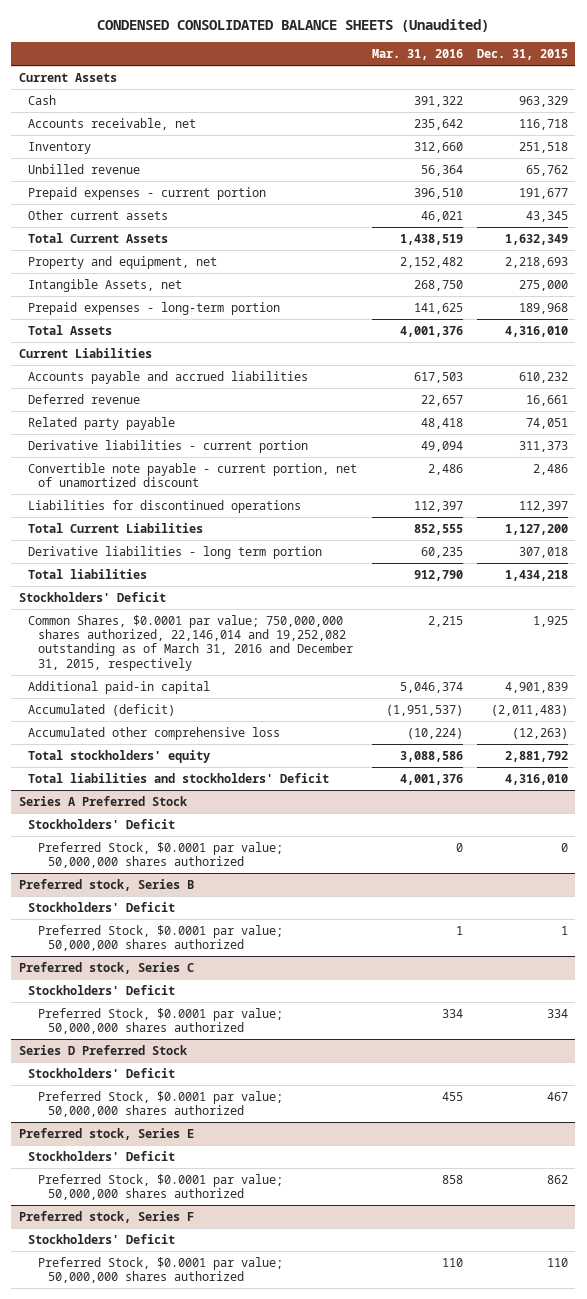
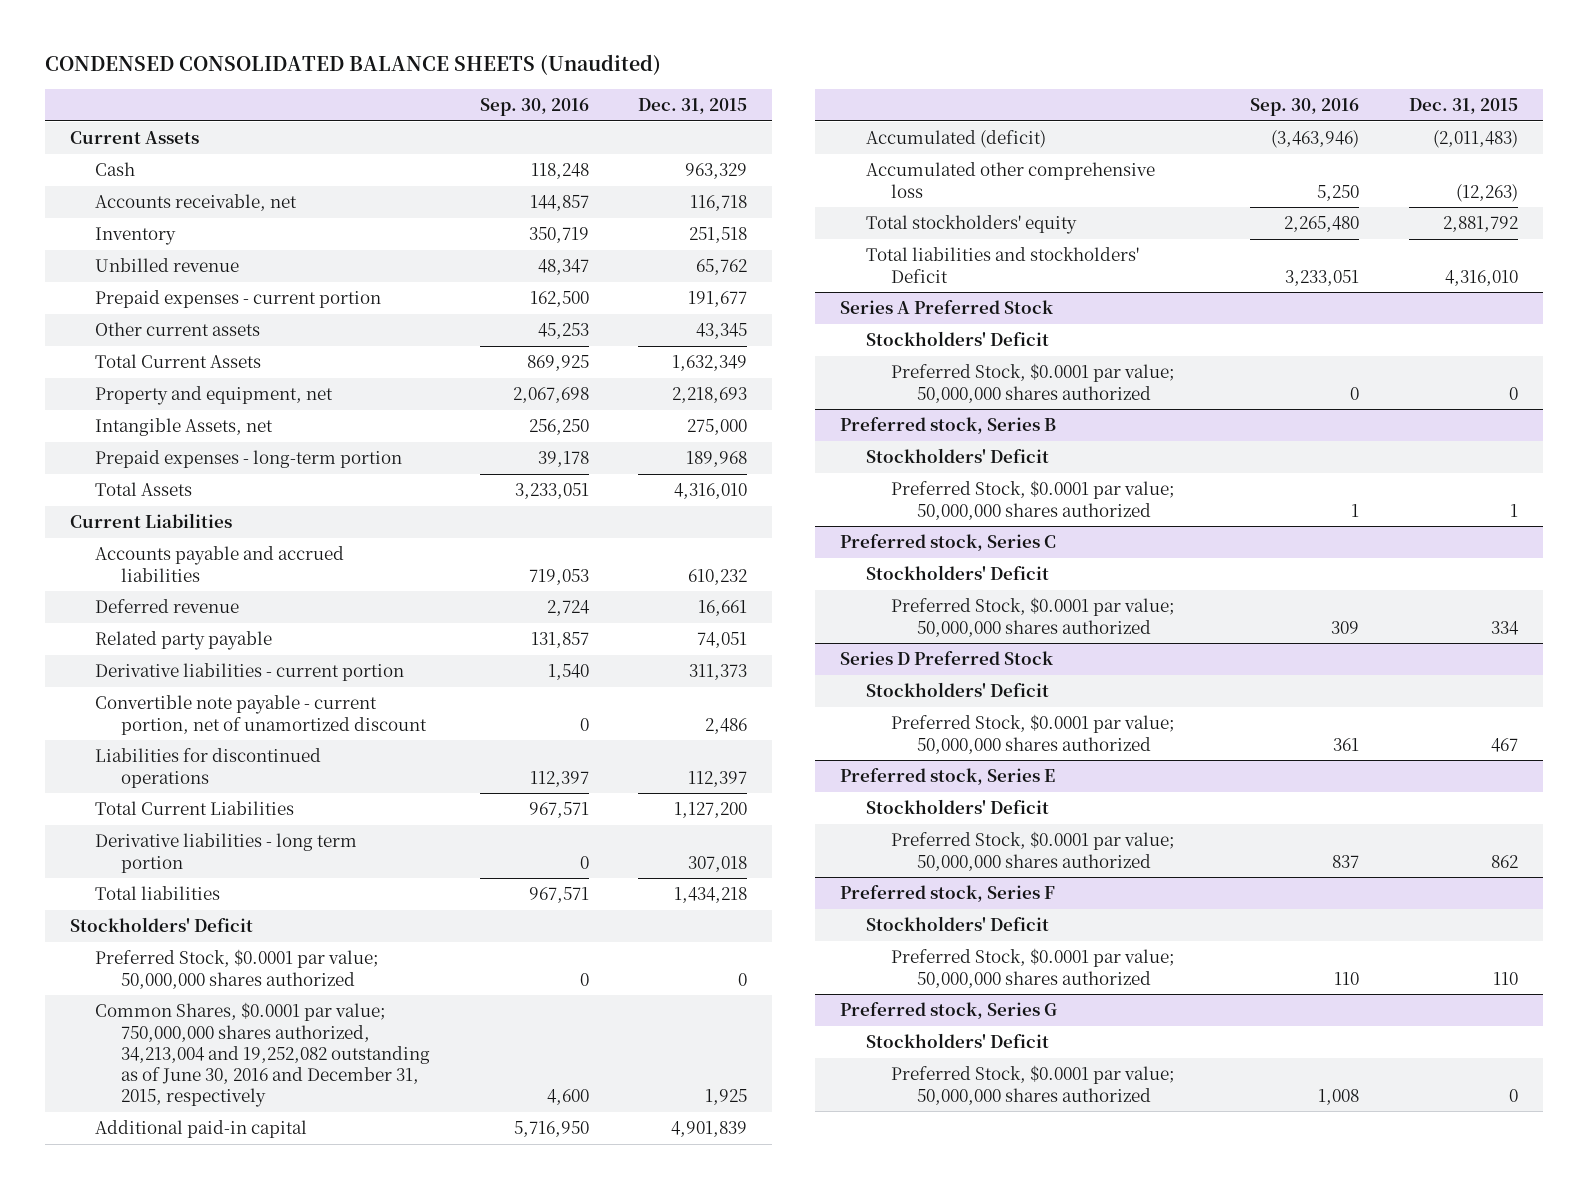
- | Mar. 31, 2016 | Dec. 31, 2015
+ | Sep. 30, 2016 | Dec. 31, 2015
- Common Shares, $0.0001 par value; 750,000,000 shares authorized, 22,146,014 and 19,252,082 outstanding as of March 31, 2016 and December 31, 2015, respectively | 2,215 | 1,925
+ Preferred Stock, $0.0001 par value; 50,000,000 shares authorized | 0 | 0
+ Common Shares, $0.0001 par value; 750,000,000 shares authorized, 34,213,004 and 19,252,082 outstanding as of June 30, 2016 and December 31, 2015, respectively | 4,600 | 1,925
+ Preferred stock, Series G
+ Stockholders' Deficit
+ Preferred Stock, $0.0001 par value; 50,000,000 shares authorized | 1,008 | 0

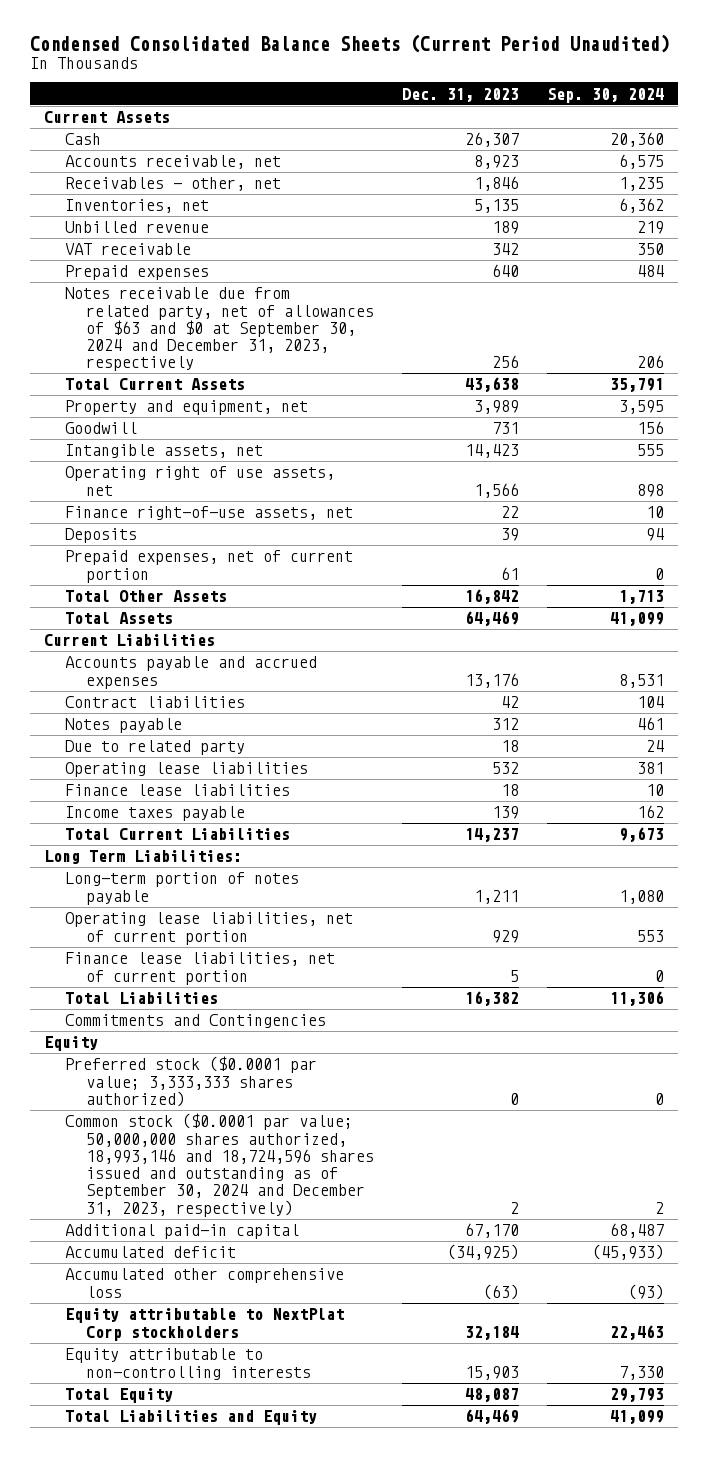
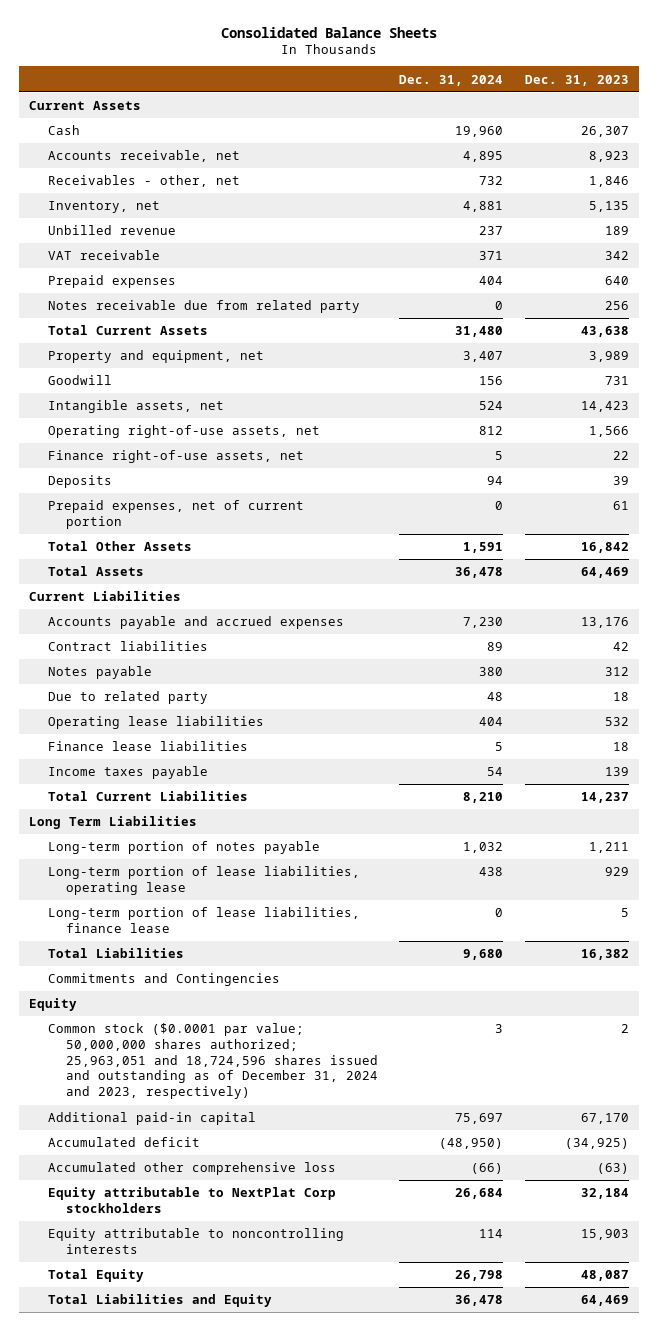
- Condensed Consolidated Balance Sheets (Current Period Unaudited)
+ Consolidated Balance Sheets
- | Dec. 31, 2023 | Sep. 30, 2024
+ | Dec. 31, 2024 | Dec. 31, 2023
- Inventories, net | 5,135 | 6,362
+ Inventory, net | 4,881 | 5,135
- Notes receivable due from related party, net of allowances of $63 and $0 at September 30, 2024 and December 31, 2023, respectively | 256 | 206
+ Notes receivable due from related party | 0 | 256
- Operating right of use assets, net | 1,566 | 898
+ Operating right-of-use assets, net | 812 | 1,566
- Long Term Liabilities:
+ Long Term Liabilities
- Operating lease liabilities, net of current portion | 929 | 553
- Finance lease liabilities, net of current portion | 5 | 0
+ Long-term portion of lease liabilities, operating lease | 438 | 929
+ Long-term portion of lease liabilities, finance lease | 0 | 5
- Preferred stock ($0.0001 par value; 3,333,333 shares authorized) | 0 | 0
- Common stock ($0.0001 par value; 50,000,000 shares authorized, 18,993,146 and 18,724,596 shares issued and outstanding as of September 30, 2024 and December 31, 2023, respectively) | 2 | 2
+ Common stock ($0.0001 par value; 50,000,000 shares authorized; 25,963,051 and 18,724,596 shares issued and outstanding as of December 31, 2024 and 2023, respectively) | 3 | 2
- Equity attributable to non-controlling interests | 15,903 | 7,330
+ Equity attributable to noncontrolling interests | 114 | 15,903

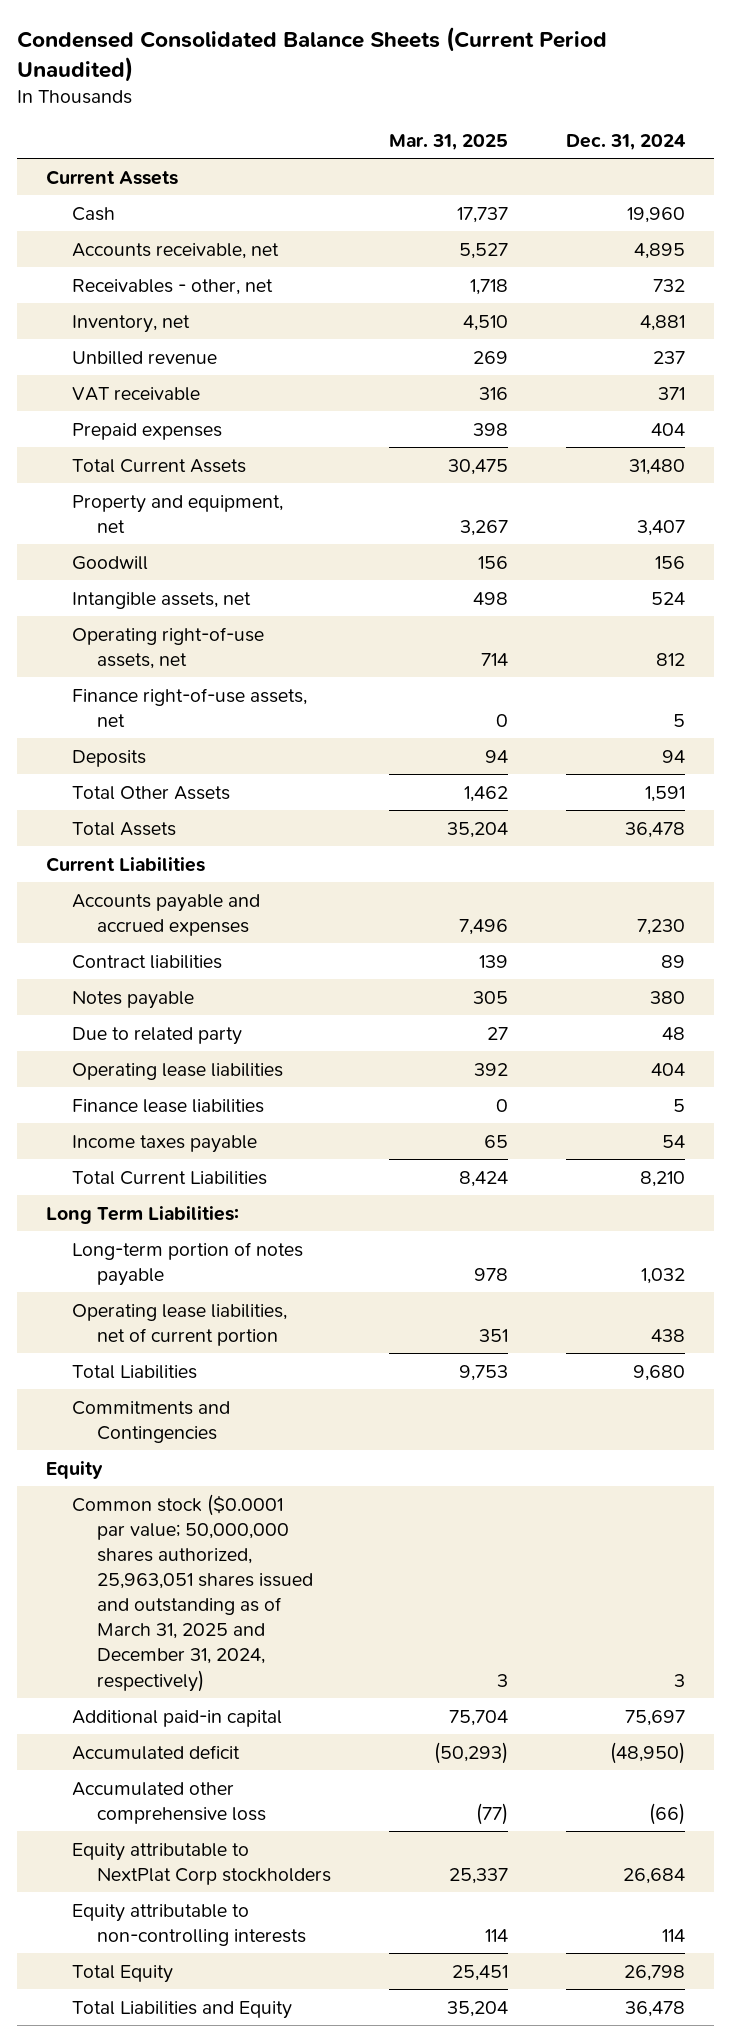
- Consolidated Balance Sheets
+ Condensed Consolidated Balance Sheets (Current Period Unaudited)
- | Dec. 31, 2024 | Dec. 31, 2023
+ | Mar. 31, 2025 | Dec. 31, 2024
- Notes receivable due from related party | 0 | 256
- Prepaid expenses, net of current portion | 0 | 61
- Long Term Liabilities
+ Long Term Liabilities:
- Long-term portion of lease liabilities, operating lease | 438 | 929
- Long-term portion of lease liabilities, finance lease | 0 | 5
+ Operating lease liabilities, net of current portion | 351 | 438
- Common stock ($0.0001 par value; 50,000,000 shares authorized; 25,963,051 and 18,724,596 shares issued and outstanding as of December 31, 2024 and 2023, respectively) | 3 | 2
+ Common stock ($0.0001 par value; 50,000,000 shares authorized, 25,963,051 shares issued and outstanding as of March 31, 2025 and December 31, 2024, respectively) | 3 | 3
- Equity attributable to noncontrolling interests | 114 | 15,903
+ Equity attributable to non-controlling interests | 114 | 114

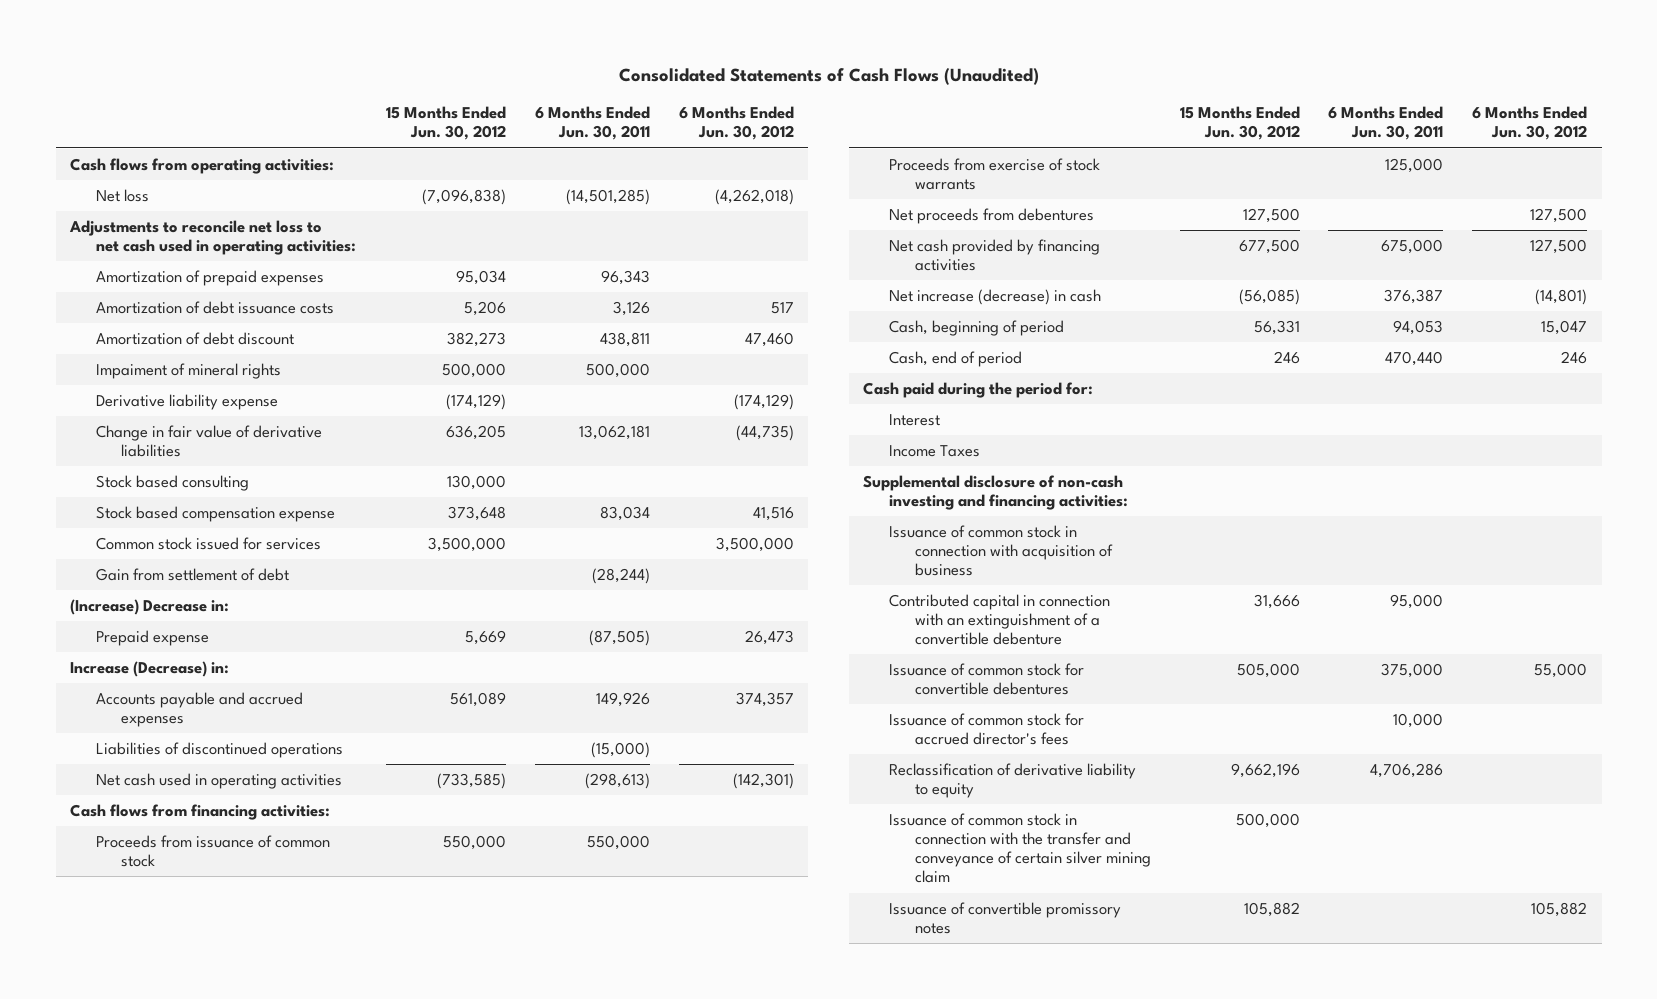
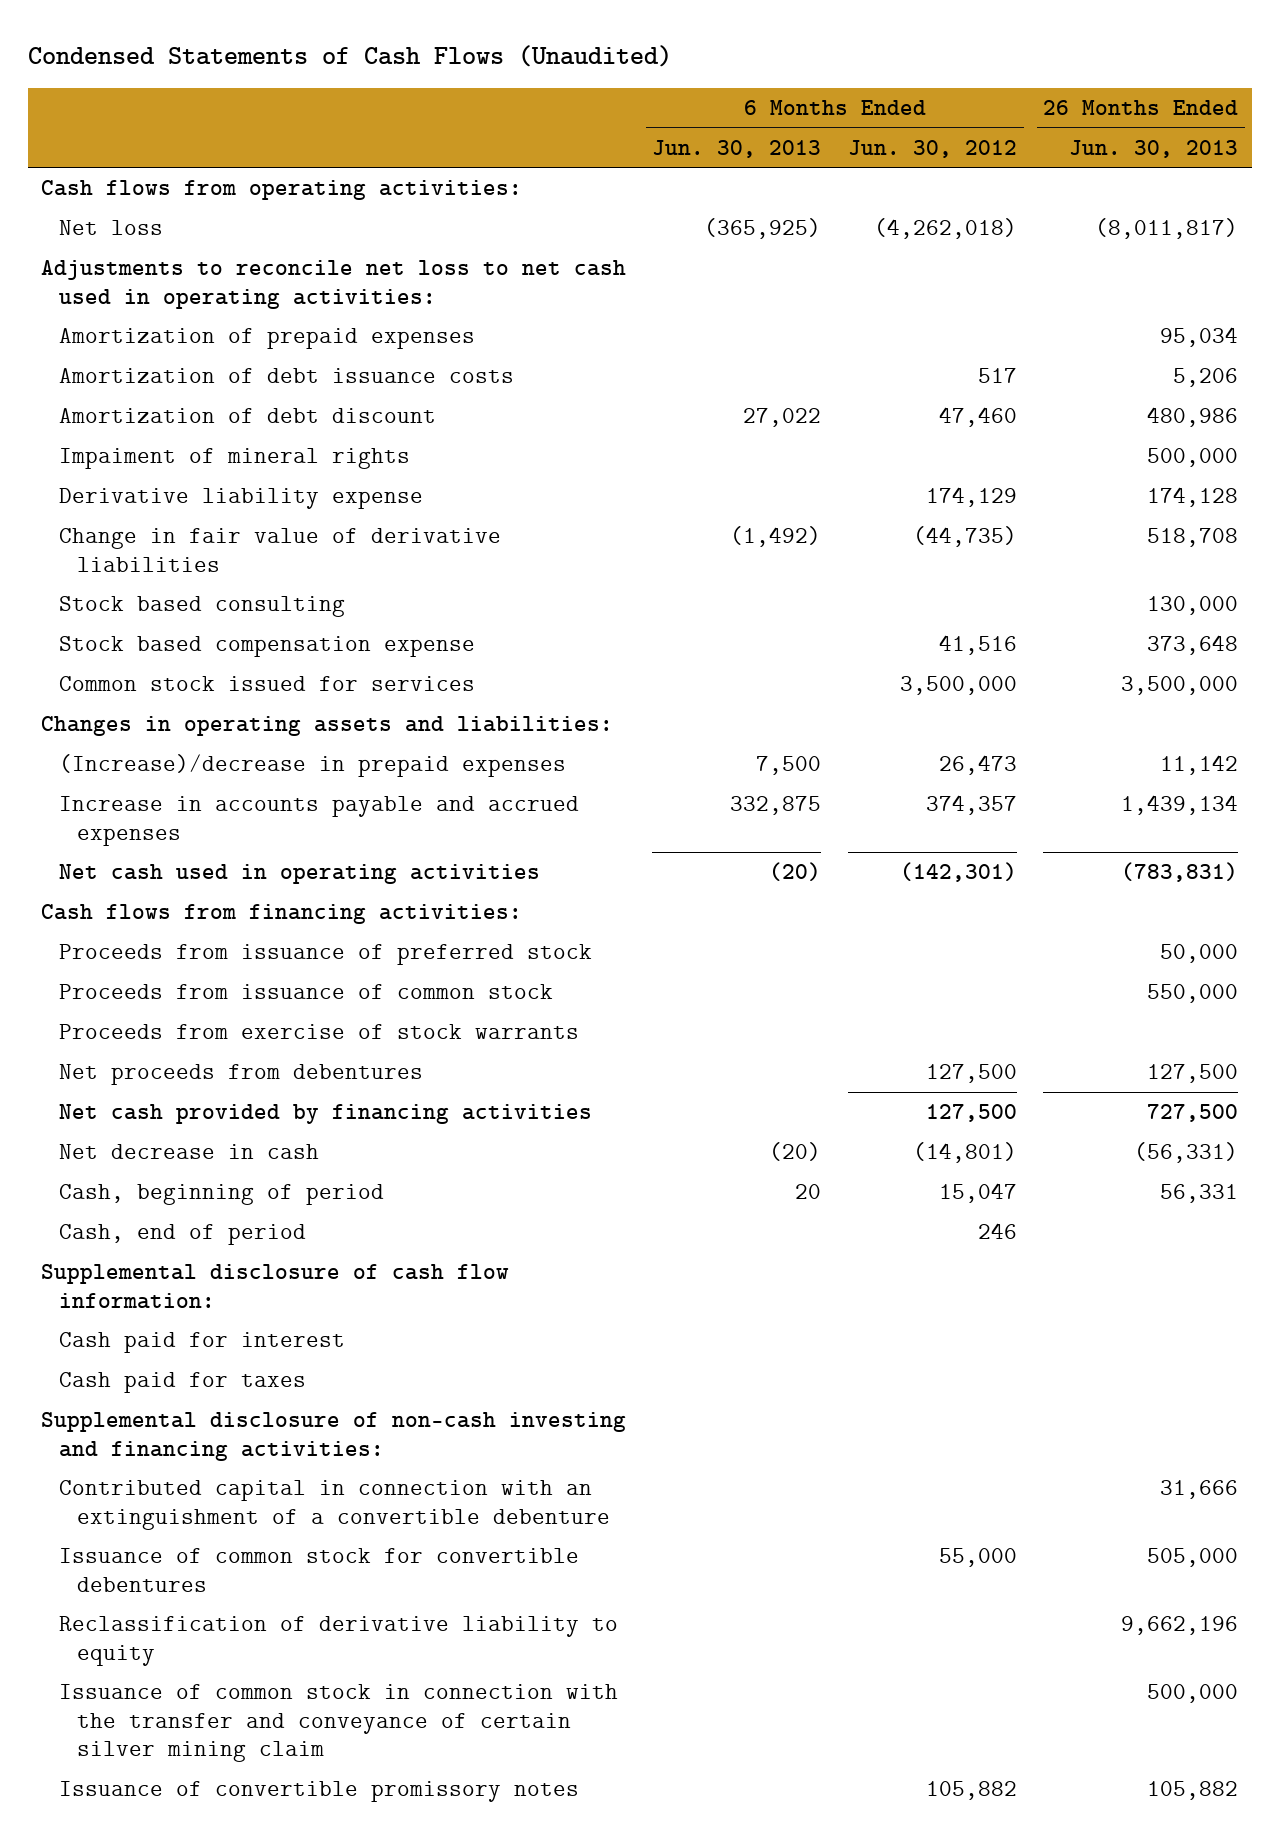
- Consolidated Statements of Cash Flows (Unaudited)
+ Condensed Statements of Cash Flows (Unaudited)
- | 15 Months Ended Jun. 30, 2012 | 6 Months Ended Jun. 30, 2011 | 6 Months Ended Jun. 30, 2012
+ | 6 Months Ended Jun. 30, 2013 | 6 Months Ended Jun. 30, 2012 | 26 Months Ended Jun. 30, 2013
- Derivative liability expense | (174,129) | | (174,129)
+ Derivative liability expense | | 174,129 | 174,128
- Gain from settlement of debt | | (28,244) |
- (Increase) Decrease in:
- Prepaid expense | 5,669 | (87,505) | 26,473
- Increase (Decrease) in:
- Accounts payable and accrued expenses | 561,089 | 149,926 | 374,357
- Liabilities of discontinued operations | | (15,000) |
+ Changes in operating assets and liabilities:
+ (Increase)/decrease in prepaid expenses | 7,500 | 26,473 | 11,142
+ Increase in accounts payable and accrued expenses | 332,875 | 374,357 | 1,439,134
+ Proceeds from issuance of preferred stock | | | 50,000
- Net increase (decrease) in cash | (56,085) | 376,387 | (14,801)
+ Net decrease in cash | (20) | (14,801) | (56,331)
- Cash paid during the period for:
- Interest
- Income Taxes
+ Supplemental disclosure of cash flow information:
+ Cash paid for interest
+ Cash paid for taxes
- Issuance of common stock in connection with acquisition of business
- Issuance of common stock for accrued director's fees | | 10,000 |

